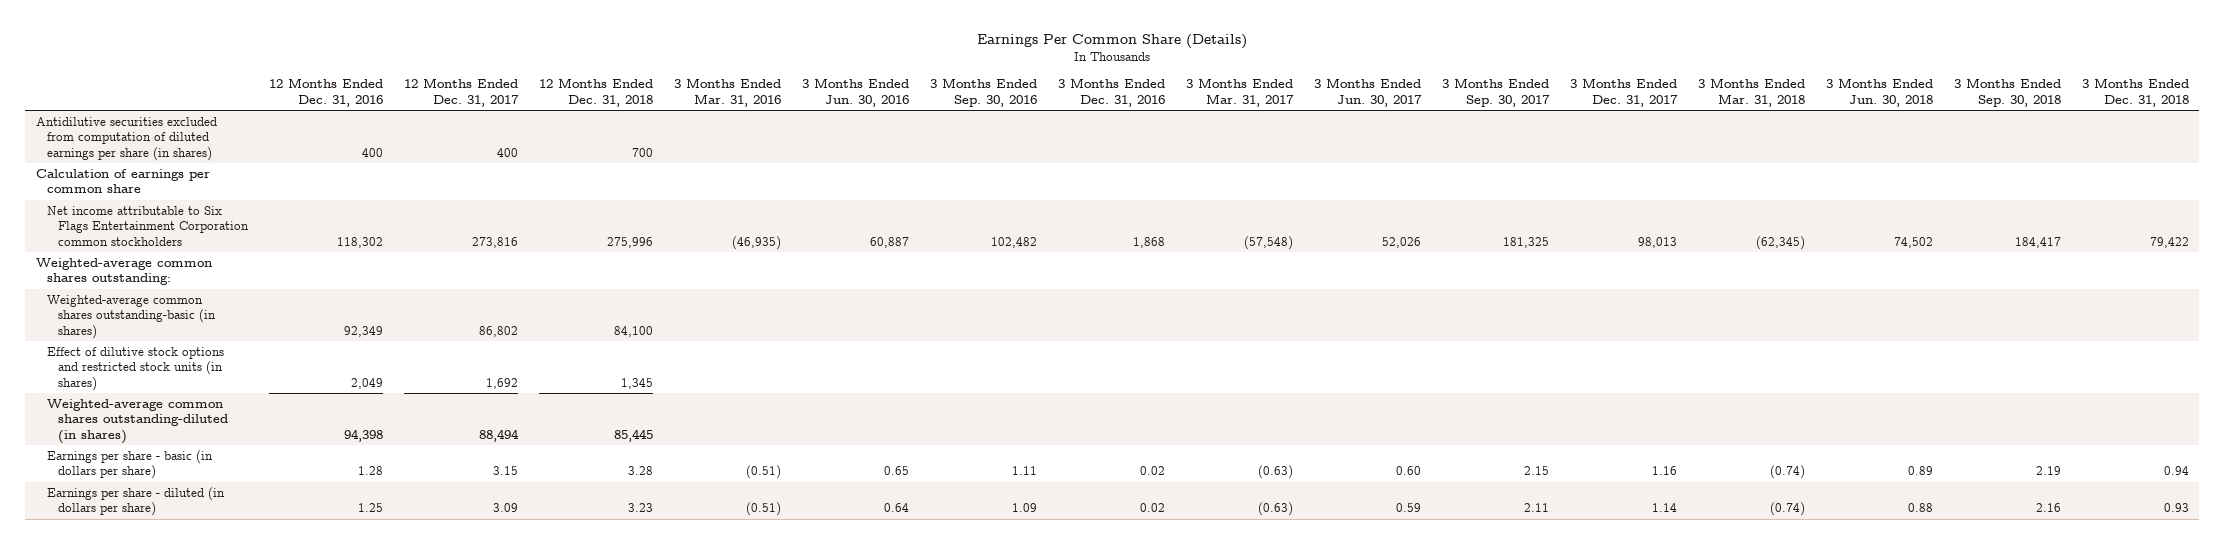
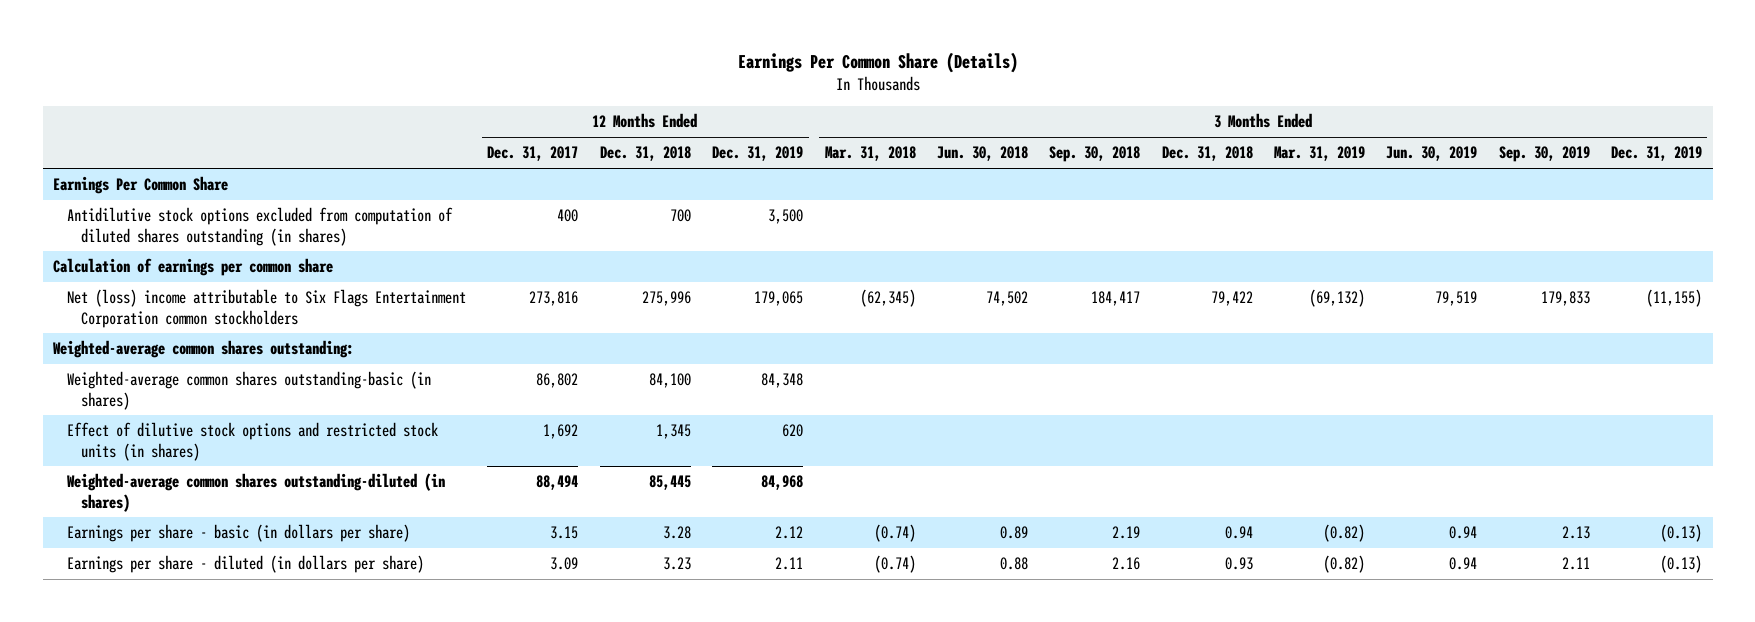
- | 12 Months Ended Dec. 31, 2016 | 12 Months Ended Dec. 31, 2017 | 12 Months Ended Dec. 31, 2018 | 3 Months Ended Mar. 31, 2016 | 3 Months Ended Jun. 30, 2016 | 3 Months Ended Sep. 30, 2016 | 3 Months Ended Dec. 31, 2016 | 3 Months Ended Mar. 31, 2017 | 3 Months Ended Jun. 30, 2017 | 3 Months Ended Sep. 30, 2017 | 3 Months Ended Dec. 31, 2017 | 3 Months Ended Mar. 31, 2018 | 3 Months Ended Jun. 30, 2018 | 3 Months Ended Sep. 30, 2018 | 3 Months Ended Dec. 31, 2018
+ | 12 Months Ended Dec. 31, 2017 | 12 Months Ended Dec. 31, 2018 | 12 Months Ended Dec. 31, 2019 | 3 Months Ended Mar. 31, 2018 | 3 Months Ended Jun. 30, 2018 | 3 Months Ended Sep. 30, 2018 | 3 Months Ended Dec. 31, 2018 | 3 Months Ended Mar. 31, 2019 | 3 Months Ended Jun. 30, 2019 | 3 Months Ended Sep. 30, 2019 | 3 Months Ended Dec. 31, 2019
- Antidilutive securities excluded from computation of diluted earnings per share (in shares) | 400 | 400 | 700 | | | | | | | | | | | |
+ Earnings Per Common Share
+ Antidilutive stock options excluded from computation of diluted shares outstanding (in shares) | 400 | 700 | 3,500 | | | | | | | |
- Net income attributable to Six Flags Entertainment Corporation common stockholders | 118,302 | 273,816 | 275,996 | (46,935) | 60,887 | 102,482 | 1,868 | (57,548) | 52,026 | 181,325 | 98,013 | (62,345) | 74,502 | 184,417 | 79,422
+ Net (loss) income attributable to Six Flags Entertainment Corporation common stockholders | 273,816 | 275,996 | 179,065 | (62,345) | 74,502 | 184,417 | 79,422 | (69,132) | 79,519 | 179,833 | (11,155)

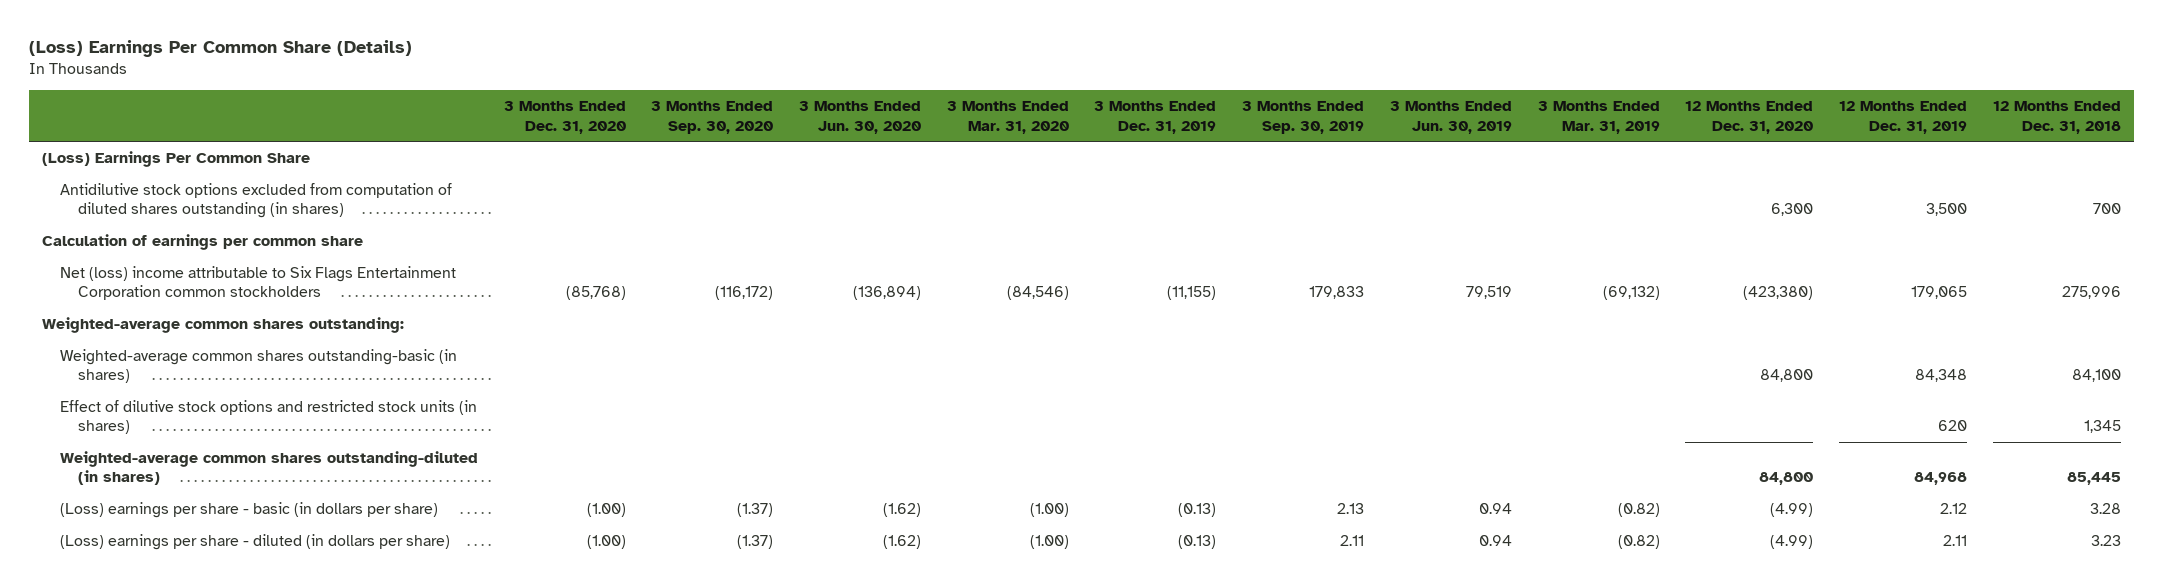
- Earnings Per Common Share (Details)
+ (Loss) Earnings Per Common Share (Details)
- | 12 Months Ended Dec. 31, 2017 | 12 Months Ended Dec. 31, 2018 | 12 Months Ended Dec. 31, 2019 | 3 Months Ended Mar. 31, 2018 | 3 Months Ended Jun. 30, 2018 | 3 Months Ended Sep. 30, 2018 | 3 Months Ended Dec. 31, 2018 | 3 Months Ended Mar. 31, 2019 | 3 Months Ended Jun. 30, 2019 | 3 Months Ended Sep. 30, 2019 | 3 Months Ended Dec. 31, 2019
+ | 3 Months Ended Dec. 31, 2020 | 3 Months Ended Sep. 30, 2020 | 3 Months Ended Jun. 30, 2020 | 3 Months Ended Mar. 31, 2020 | 3 Months Ended Dec. 31, 2019 | 3 Months Ended Sep. 30, 2019 | 3 Months Ended Jun. 30, 2019 | 3 Months Ended Mar. 31, 2019 | 12 Months Ended Dec. 31, 2020 | 12 Months Ended Dec. 31, 2019 | 12 Months Ended Dec. 31, 2018
- Earnings Per Common Share
+ (Loss) Earnings Per Common Share
- Earnings per share - basic (in dollars per share) | 3.15 | 3.28 | 2.12 | (0.74) | 0.89 | 2.19 | 0.94 | (0.82) | 0.94 | 2.13 | (0.13)
- Earnings per share - diluted (in dollars per share) | 3.09 | 3.23 | 2.11 | (0.74) | 0.88 | 2.16 | 0.93 | (0.82) | 0.94 | 2.11 | (0.13)
+ (Loss) earnings per share - basic (in dollars per share) | (1.00) | (1.37) | (1.62) | (1.00) | (0.13) | 2.13 | 0.94 | (0.82) | (4.99) | 2.12 | 3.28
+ (Loss) earnings per share - diluted (in dollars per share) | (1.00) | (1.37) | (1.62) | (1.00) | (0.13) | 2.11 | 0.94 | (0.82) | (4.99) | 2.11 | 3.23

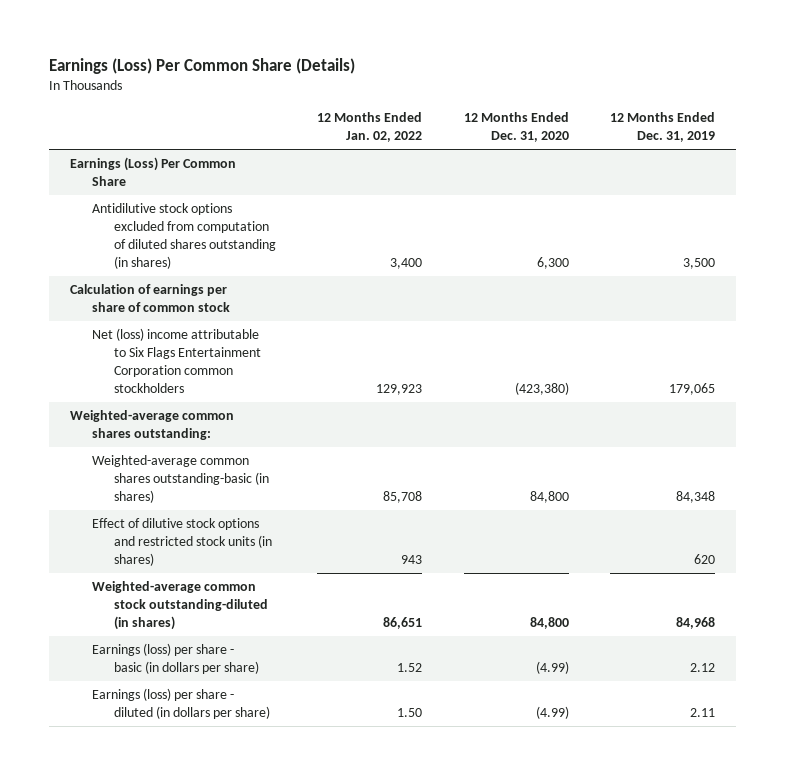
- (Loss) Earnings Per Common Share (Details)
+ Earnings (Loss) Per Common Share (Details)
- | 3 Months Ended Dec. 31, 2020 | 3 Months Ended Sep. 30, 2020 | 3 Months Ended Jun. 30, 2020 | 3 Months Ended Mar. 31, 2020 | 3 Months Ended Dec. 31, 2019 | 3 Months Ended Sep. 30, 2019 | 3 Months Ended Jun. 30, 2019 | 3 Months Ended Mar. 31, 2019 | 12 Months Ended Dec. 31, 2020 | 12 Months Ended Dec. 31, 2019 | 12 Months Ended Dec. 31, 2018
+ | 12 Months Ended Jan. 02, 2022 | 12 Months Ended Dec. 31, 2020 | 12 Months Ended Dec. 31, 2019
- (Loss) Earnings Per Common Share
+ Earnings (Loss) Per Common Share
- Calculation of earnings per common share
+ Calculation of earnings per share of common stock
- Weighted-average common shares outstanding-diluted (in shares) | | | | | | | | | 84,800 | 84,968 | 85,445
- (Loss) earnings per share - basic (in dollars per share) | (1.00) | (1.37) | (1.62) | (1.00) | (0.13) | 2.13 | 0.94 | (0.82) | (4.99) | 2.12 | 3.28
- (Loss) earnings per share - diluted (in dollars per share) | (1.00) | (1.37) | (1.62) | (1.00) | (0.13) | 2.11 | 0.94 | (0.82) | (4.99) | 2.11 | 3.23
+ Weighted-average common stock outstanding-diluted (in shares) | 86,651 | 84,800 | 84,968
+ Earnings (loss) per share - basic (in dollars per share) | 1.52 | (4.99) | 2.12
+ Earnings (loss) per share - diluted (in dollars per share) | 1.50 | (4.99) | 2.11

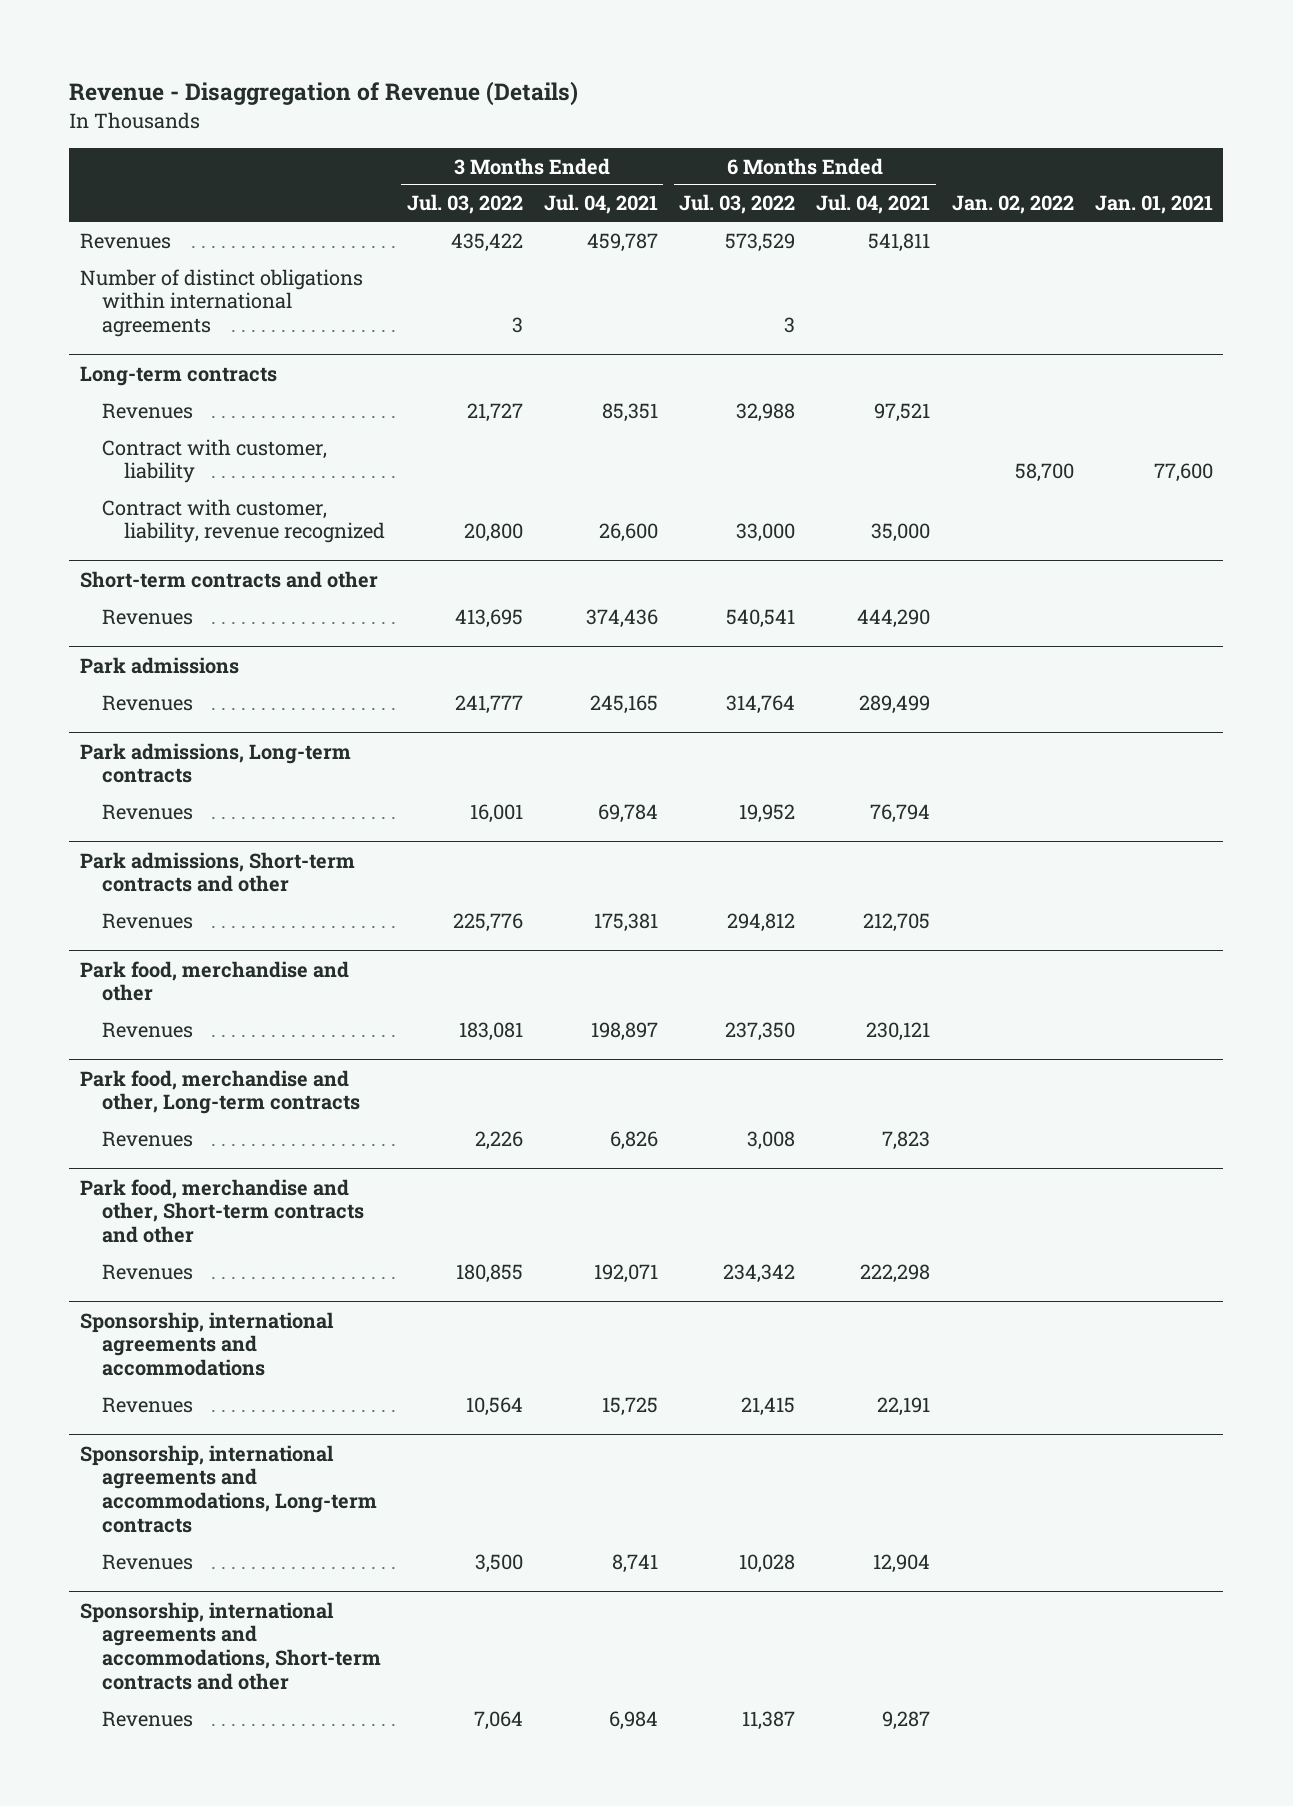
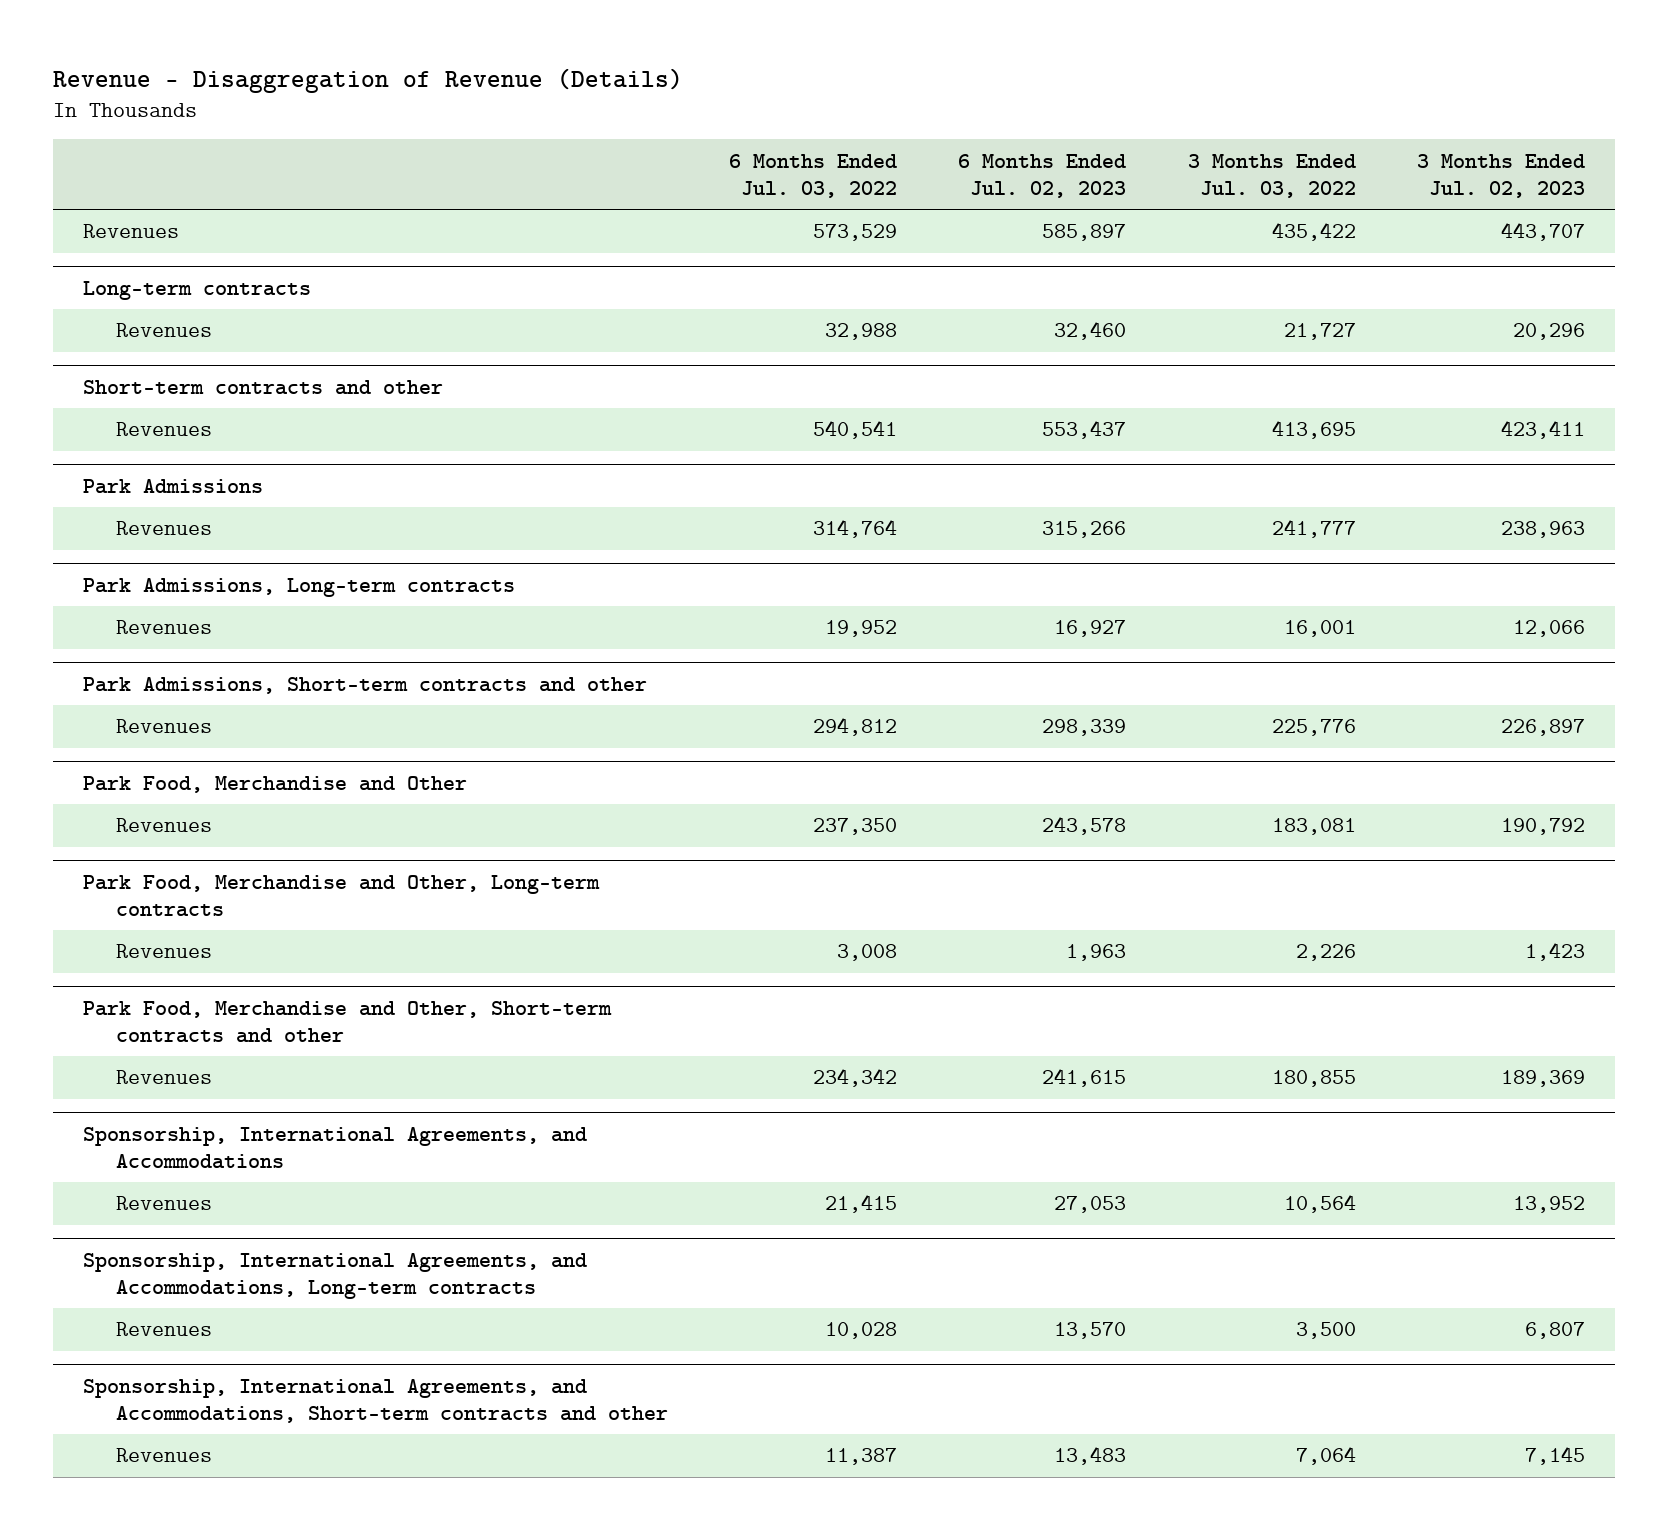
- | 3 Months Ended Jul. 03, 2022 | 3 Months Ended Jul. 04, 2021 | 6 Months Ended Jul. 03, 2022 | 6 Months Ended Jul. 04, 2021 | Jan. 02, 2022 | Jan. 01, 2021
+ | 6 Months Ended Jul. 03, 2022 | 6 Months Ended Jul. 02, 2023 | 3 Months Ended Jul. 03, 2022 | 3 Months Ended Jul. 02, 2023
- Number of distinct obligations within international agreements | 3 | | 3 | | |
@ Long-term contracts
- Contract with customer, liability | | | | | 58,700 | 77,600
- Contract with customer, liability, revenue recognized | 20,800 | 26,600 | 33,000 | 35,000 | |
- Park admissions
+ Park Admissions
- Park admissions, Long-term contracts
+ Park Admissions, Long-term contracts
- Park admissions, Short-term contracts and other
+ Park Admissions, Short-term contracts and other
- Park food, merchandise and other
+ Park Food, Merchandise and Other
- Park food, merchandise and other, Long-term contracts
+ Park Food, Merchandise and Other, Long-term contracts
- Park food, merchandise and other, Short-term contracts and other
+ Park Food, Merchandise and Other, Short-term contracts and other
- Sponsorship, international agreements and accommodations
+ Sponsorship, International Agreements, and Accommodations
- Sponsorship, international agreements and accommodations, Long-term contracts
+ Sponsorship, International Agreements, and Accommodations, Long-term contracts
- Sponsorship, international agreements and accommodations, Short-term contracts and other
+ Sponsorship, International Agreements, and Accommodations, Short-term contracts and other

